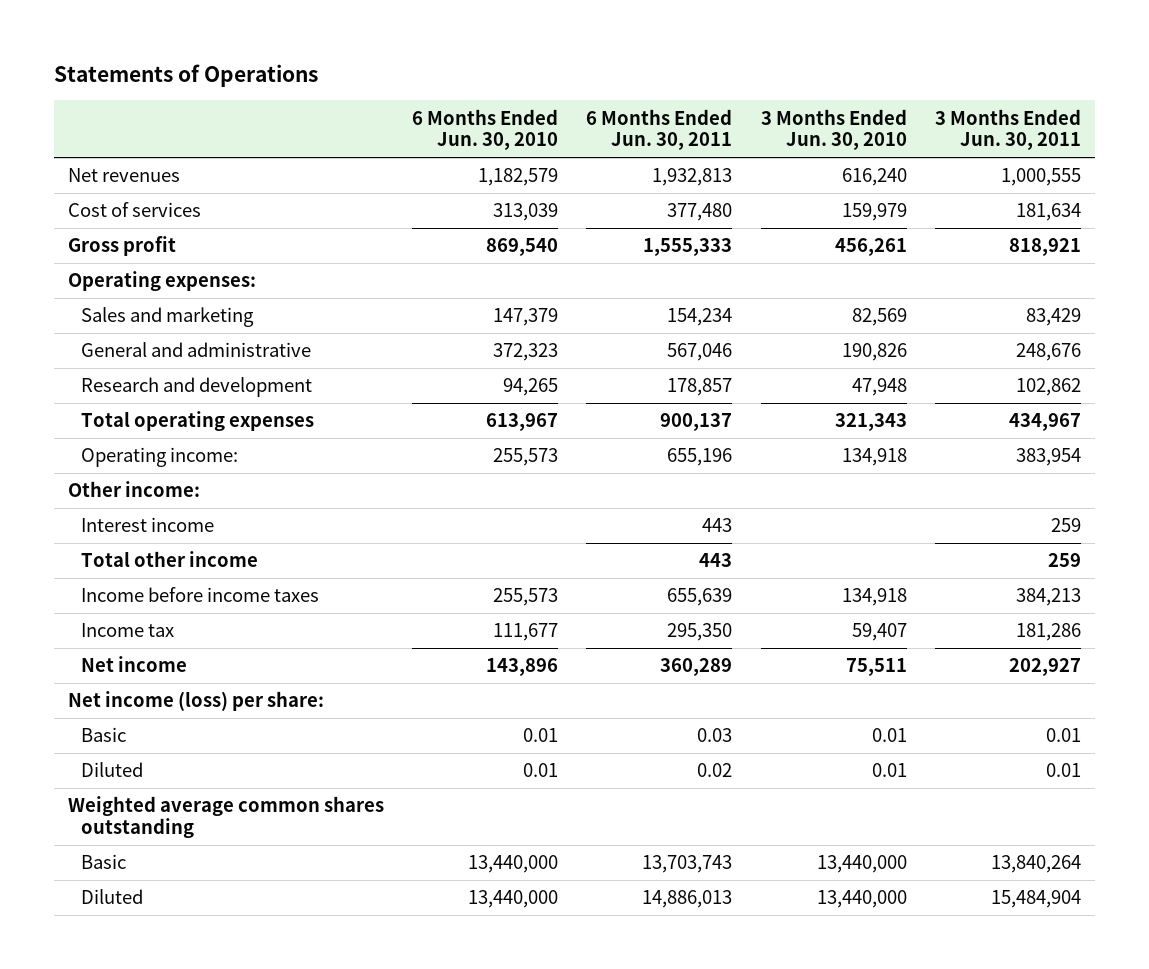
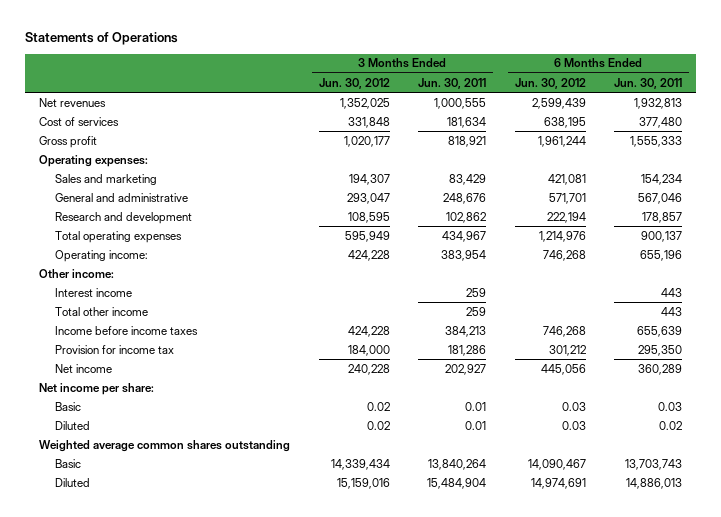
- | 6 Months Ended Jun. 30, 2010 | 6 Months Ended Jun. 30, 2011 | 3 Months Ended Jun. 30, 2010 | 3 Months Ended Jun. 30, 2011
+ | 3 Months Ended Jun. 30, 2012 | 3 Months Ended Jun. 30, 2011 | 6 Months Ended Jun. 30, 2012 | 6 Months Ended Jun. 30, 2011
- Income tax | 111,677 | 295,350 | 59,407 | 181,286
+ Provision for income tax | 184,000 | 181,286 | 301,212 | 295,350
- Net income (loss) per share:
+ Net income per share:

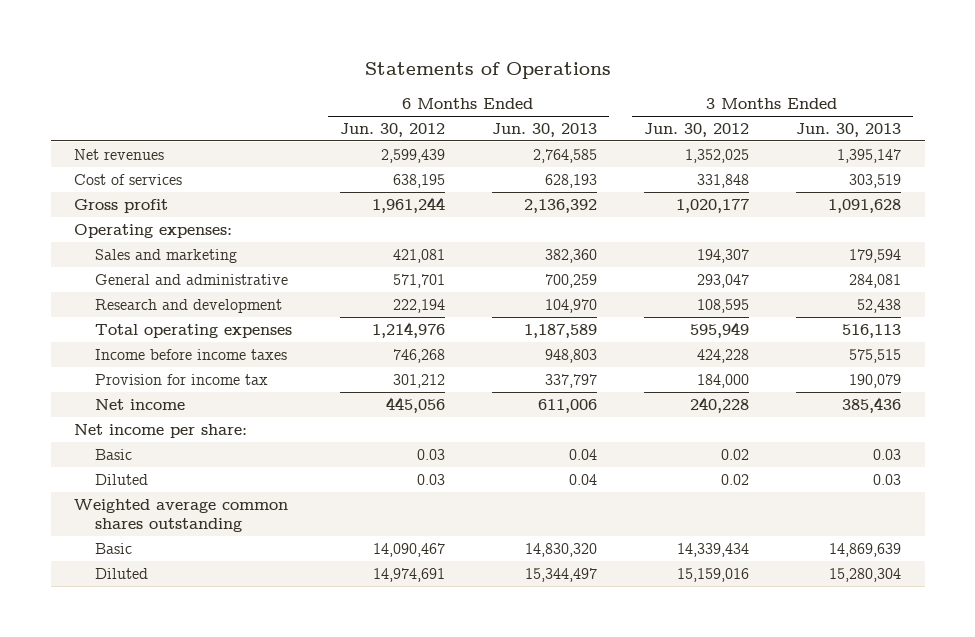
- | 3 Months Ended Jun. 30, 2012 | 3 Months Ended Jun. 30, 2011 | 6 Months Ended Jun. 30, 2012 | 6 Months Ended Jun. 30, 2011
+ | 6 Months Ended Jun. 30, 2012 | 6 Months Ended Jun. 30, 2013 | 3 Months Ended Jun. 30, 2012 | 3 Months Ended Jun. 30, 2013
- Operating income: | 424,228 | 383,954 | 746,268 | 655,196
- Other income:
- Interest income | | 259 | | 443
- Total other income | | 259 | | 443

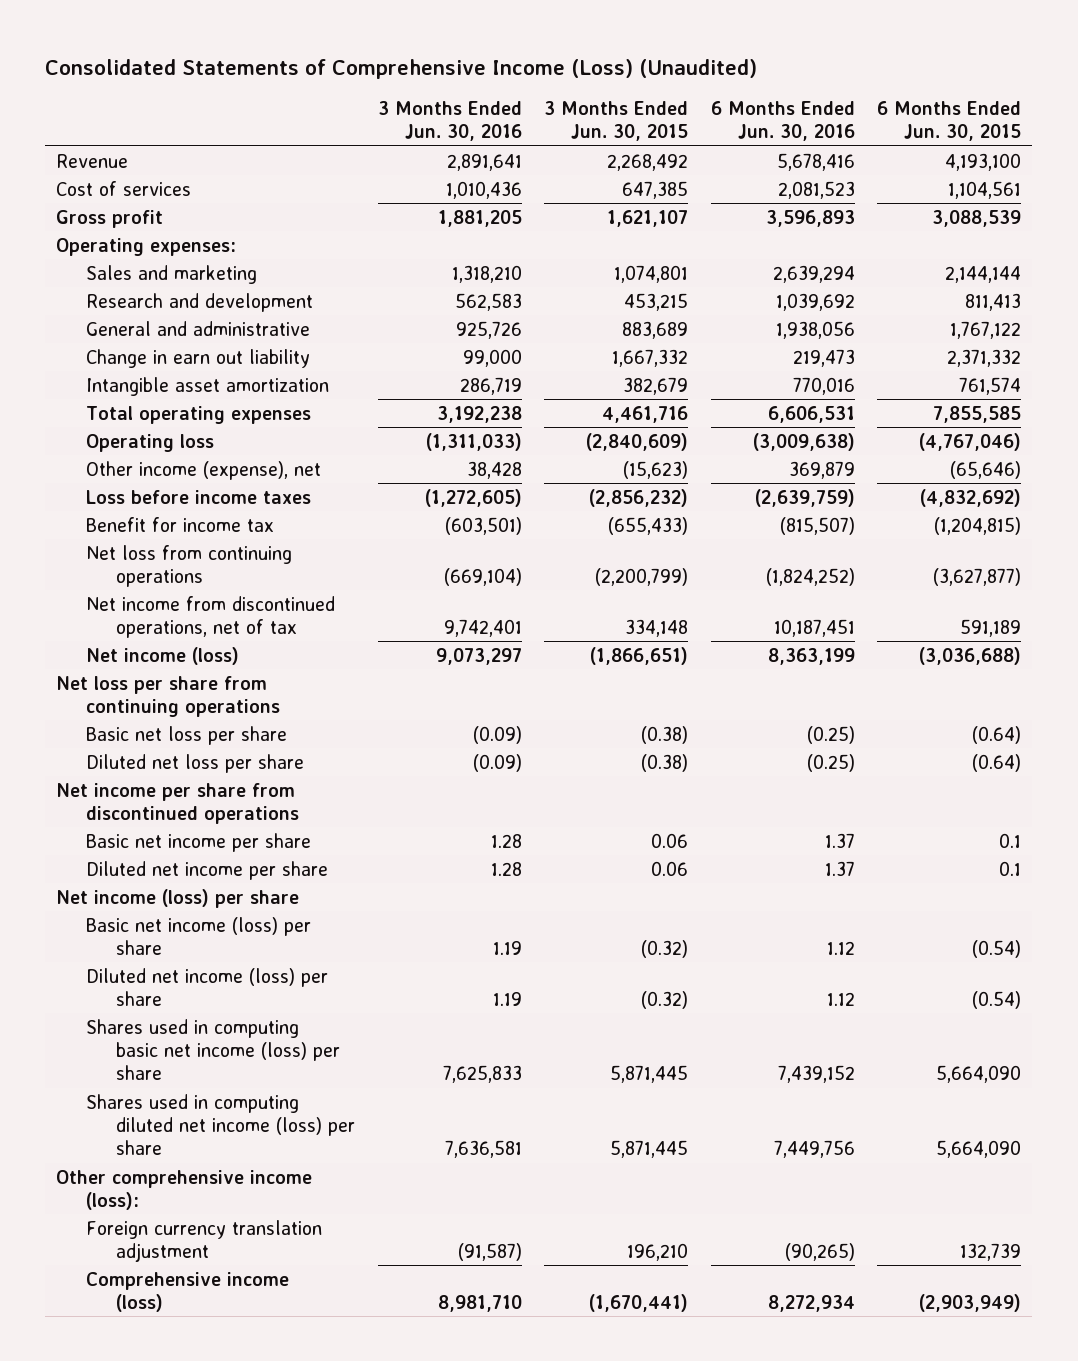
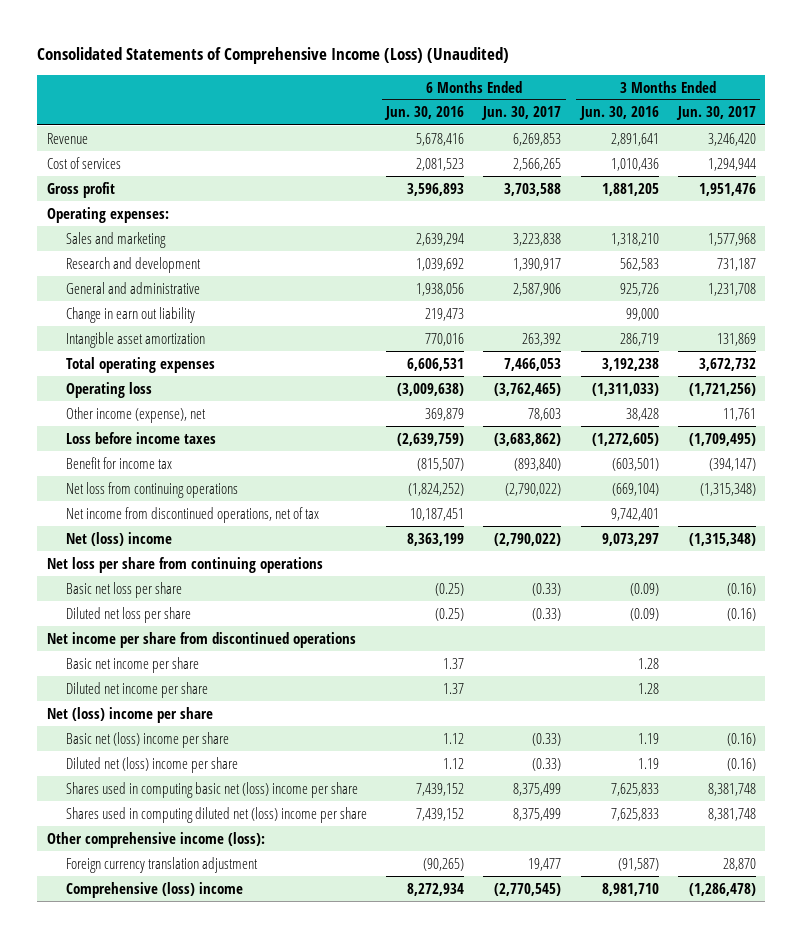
- | 3 Months Ended Jun. 30, 2016 | 3 Months Ended Jun. 30, 2015 | 6 Months Ended Jun. 30, 2016 | 6 Months Ended Jun. 30, 2015
+ | 6 Months Ended Jun. 30, 2016 | 6 Months Ended Jun. 30, 2017 | 3 Months Ended Jun. 30, 2016 | 3 Months Ended Jun. 30, 2017
- Net income (loss) | 9,073,297 | (1,866,651) | 8,363,199 | (3,036,688)
+ Net (loss) income | 8,363,199 | (2,790,022) | 9,073,297 | (1,315,348)
- Net income (loss) per share
- Basic net income (loss) per share | 1.19 | (0.32) | 1.12 | (0.54)
- Diluted net income (loss) per share | 1.19 | (0.32) | 1.12 | (0.54)
- Shares used in computing basic net income (loss) per share | 7,625,833 | 5,871,445 | 7,439,152 | 5,664,090
- Shares used in computing diluted net income (loss) per share | 7,636,581 | 5,871,445 | 7,449,756 | 5,664,090
+ Net (loss) income per share
+ Basic net (loss) income per share | 1.12 | (0.33) | 1.19 | (0.16)
+ Diluted net (loss) income per share | 1.12 | (0.33) | 1.19 | (0.16)
+ Shares used in computing basic net (loss) income per share | 7,439,152 | 8,375,499 | 7,625,833 | 8,381,748
+ Shares used in computing diluted net (loss) income per share | 7,439,152 | 8,375,499 | 7,625,833 | 8,381,748
- Comprehensive income (loss) | 8,981,710 | (1,670,441) | 8,272,934 | (2,903,949)
+ Comprehensive (loss) income | 8,272,934 | (2,770,545) | 8,981,710 | (1,286,478)

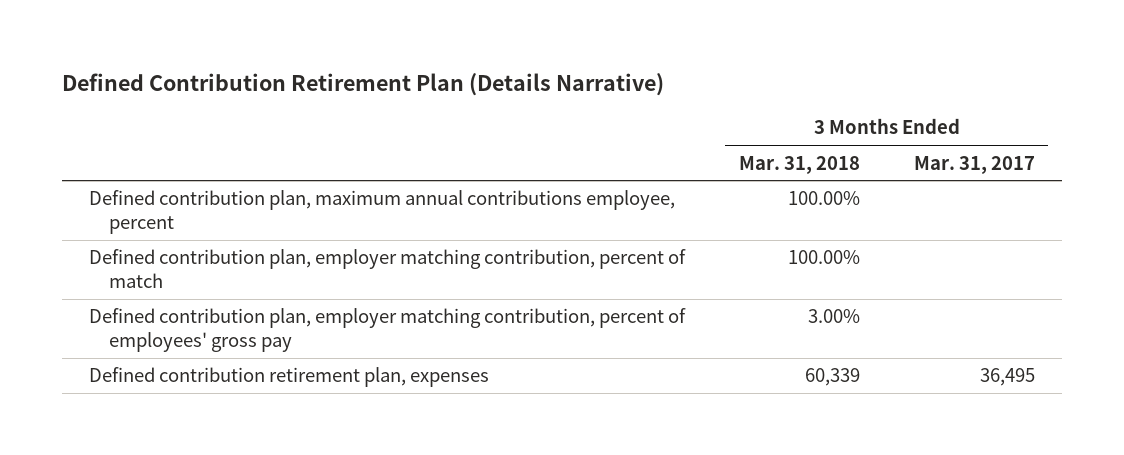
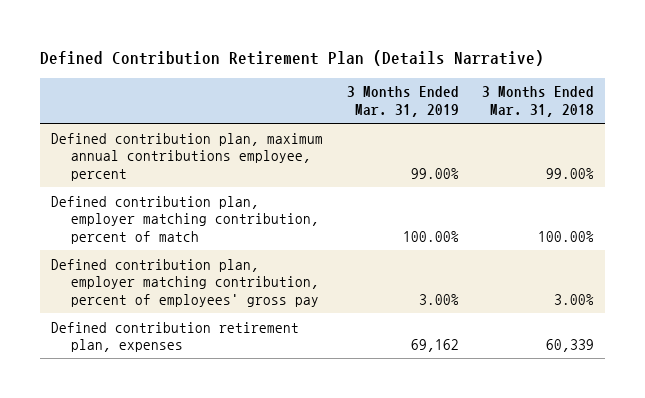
- | 3 Months Ended Mar. 31, 2018 | 3 Months Ended Mar. 31, 2017
+ | 3 Months Ended Mar. 31, 2019 | 3 Months Ended Mar. 31, 2018
- Defined contribution plan, maximum annual contributions employee, percent | 100.00% |
+ Defined contribution plan, maximum annual contributions employee, percent | 99.00% | 99.00%

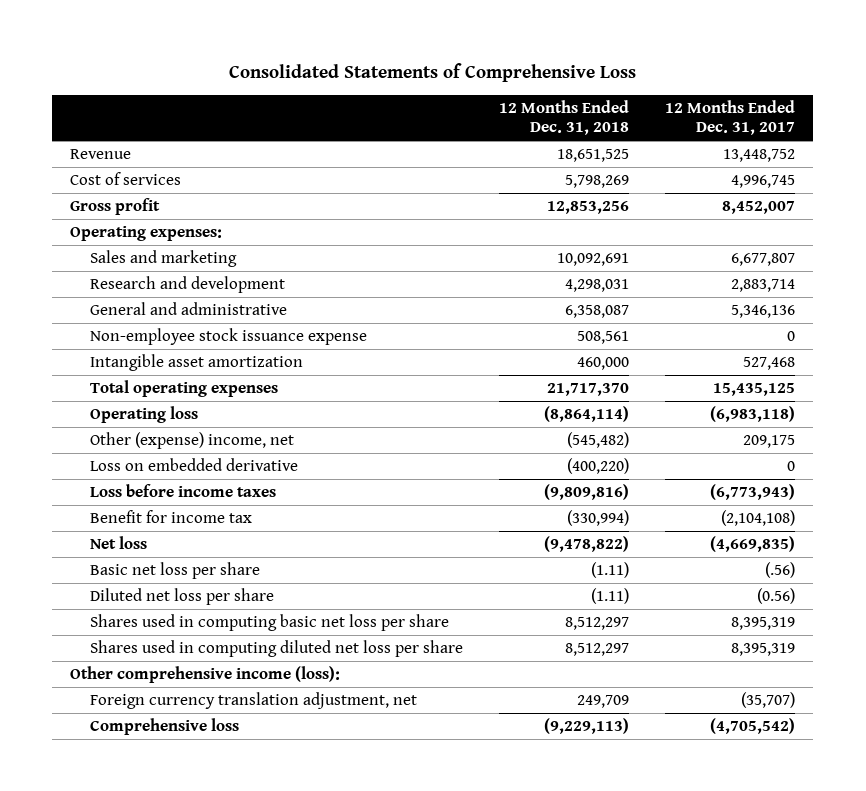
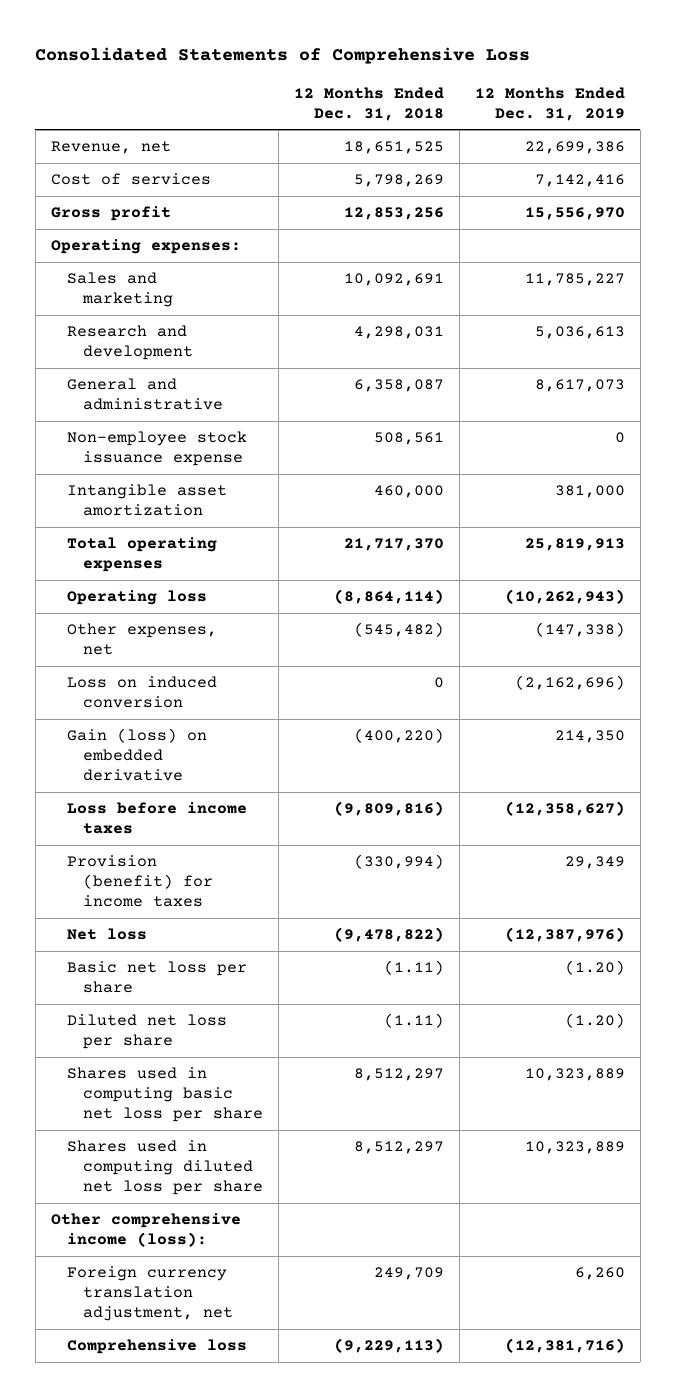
- | 12 Months Ended Dec. 31, 2018 | 12 Months Ended Dec. 31, 2017
+ | 12 Months Ended Dec. 31, 2018 | 12 Months Ended Dec. 31, 2019
- Revenue | 18,651,525 | 13,448,752
+ Revenue, net | 18,651,525 | 22,699,386
- Other (expense) income, net | (545,482) | 209,175
- Loss on embedded derivative | (400,220) | 0
+ Other expenses, net | (545,482) | (147,338)
+ Loss on induced conversion | 0 | (2,162,696)
+ Gain (loss) on embedded derivative | (400,220) | 214,350
- Benefit for income tax | (330,994) | (2,104,108)
+ Provision (benefit) for income taxes | (330,994) | 29,349

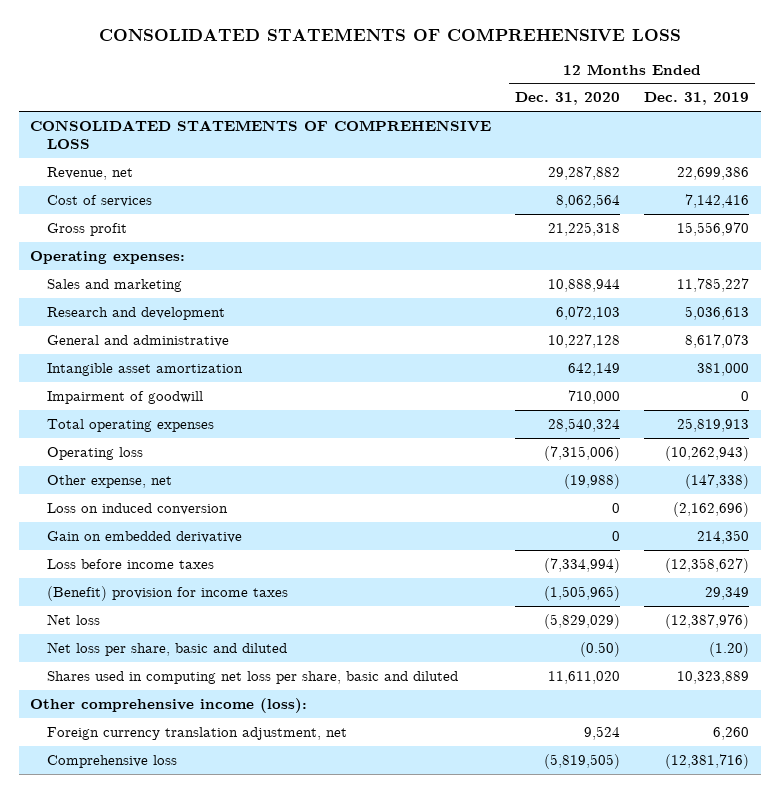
- Consolidated Statements of Comprehensive Loss
+ CONSOLIDATED STATEMENTS OF COMPREHENSIVE LOSS
- | 12 Months Ended Dec. 31, 2018 | 12 Months Ended Dec. 31, 2019
+ | 12 Months Ended Dec. 31, 2020 | 12 Months Ended Dec. 31, 2019
+ CONSOLIDATED STATEMENTS OF COMPREHENSIVE LOSS
- Non-employee stock issuance expense | 508,561 | 0
+ Impairment of goodwill | 710,000 | 0
- Other expenses, net | (545,482) | (147,338)
+ Other expense, net | (19,988) | (147,338)
- Gain (loss) on embedded derivative | (400,220) | 214,350
+ Gain on embedded derivative | 0 | 214,350
- Provision (benefit) for income taxes | (330,994) | 29,349
+ (Benefit) provision for income taxes | (1,505,965) | 29,349
- Basic net loss per share | (1.11) | (1.20)
- Diluted net loss per share | (1.11) | (1.20)
- Shares used in computing basic net loss per share | 8,512,297 | 10,323,889
- Shares used in computing diluted net loss per share | 8,512,297 | 10,323,889
+ Net loss per share, basic and diluted | (0.50) | (1.20)
+ Shares used in computing net loss per share, basic and diluted | 11,611,020 | 10,323,889

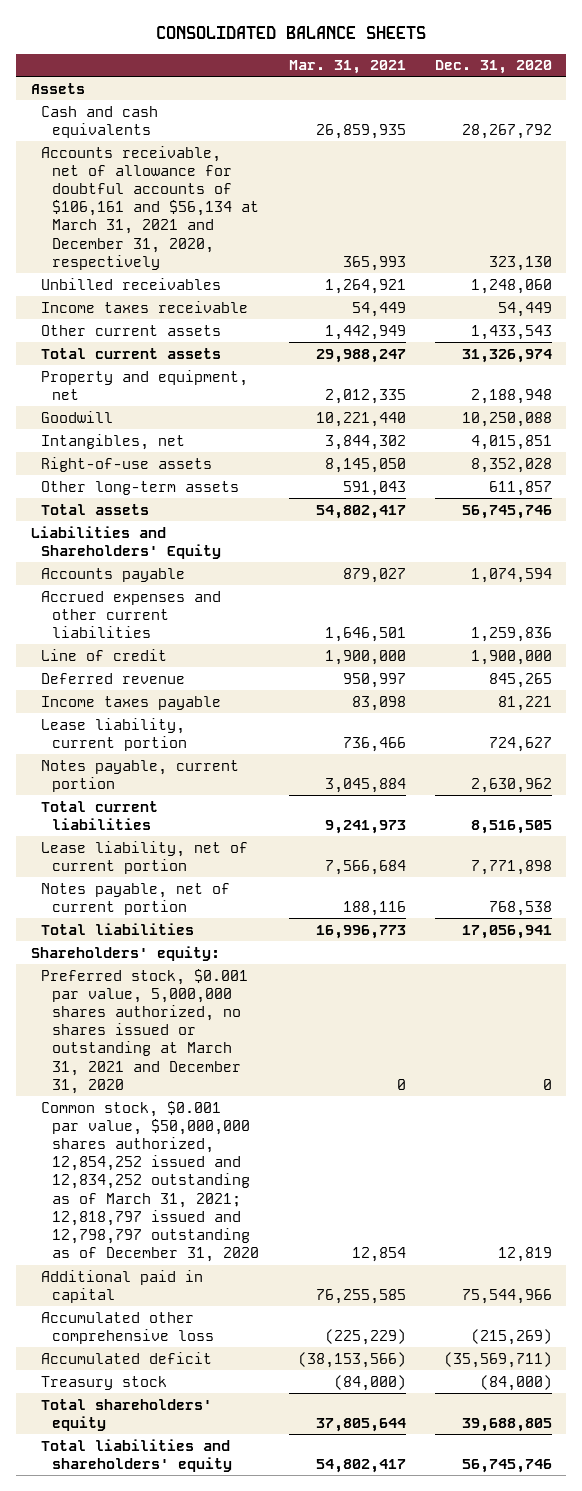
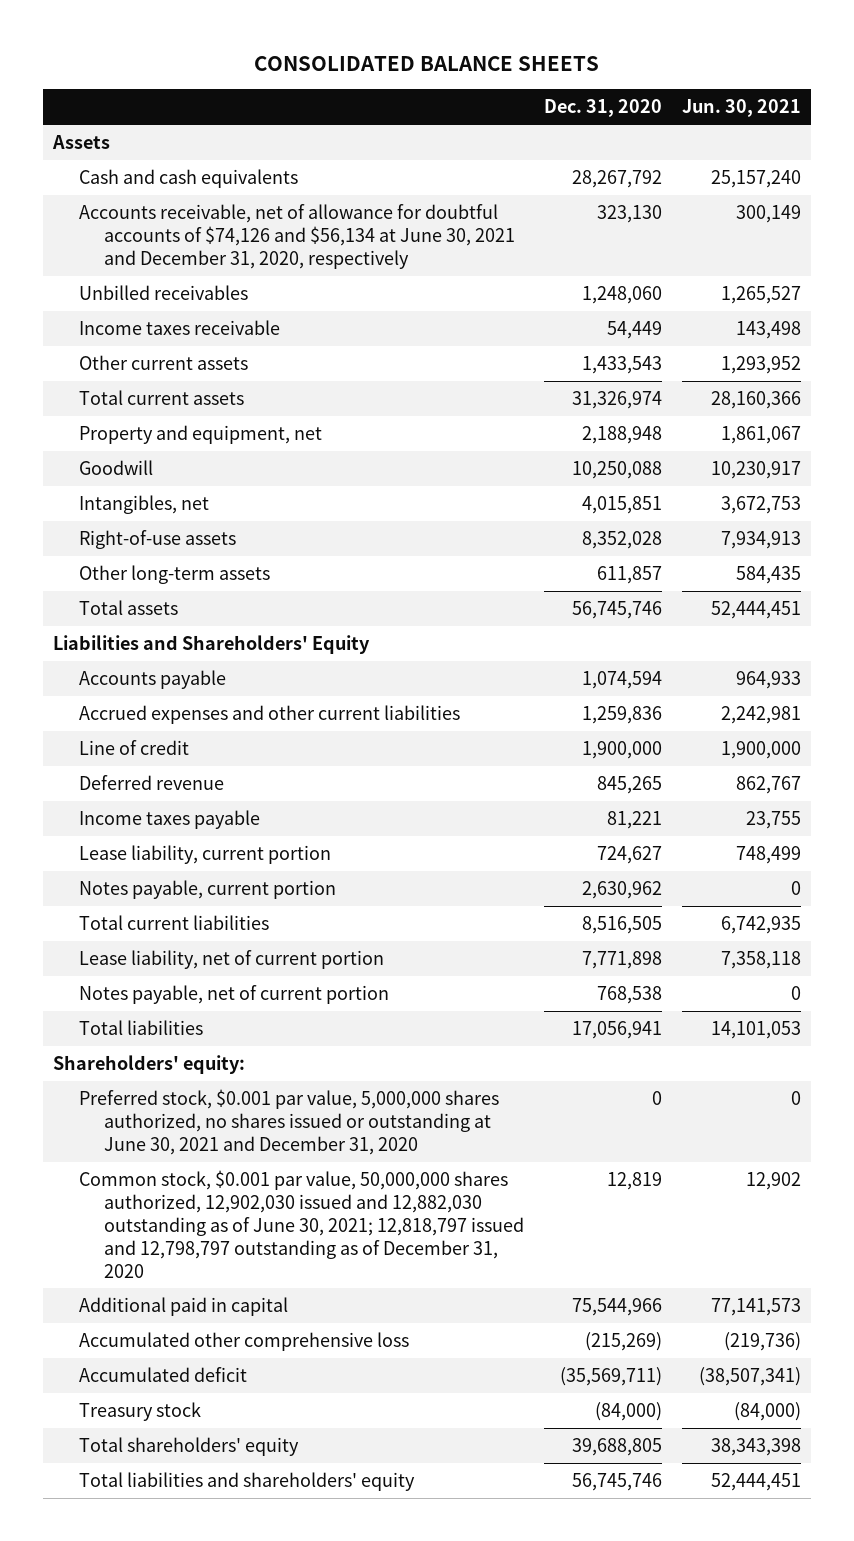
- | Mar. 31, 2021 | Dec. 31, 2020
+ | Dec. 31, 2020 | Jun. 30, 2021
- Accounts receivable, net of allowance for doubtful accounts of $106,161 and $56,134 at March 31, 2021 and December 31, 2020, respectively | 365,993 | 323,130
+ Accounts receivable, net of allowance for doubtful accounts of $74,126 and $56,134 at June 30, 2021 and December 31, 2020, respectively | 323,130 | 300,149
- Preferred stock, $0.001 par value, 5,000,000 shares authorized, no shares issued or outstanding at March 31, 2021 and December 31, 2020 | 0 | 0
- Common stock, $0.001 par value, $50,000,000 shares authorized, 12,854,252 issued and 12,834,252 outstanding as of March 31, 2021; 12,818,797 issued and 12,798,797 outstanding as of December 31, 2020 | 12,854 | 12,819
+ Preferred stock, $0.001 par value, 5,000,000 shares authorized, no shares issued or outstanding at June 30, 2021 and December 31, 2020 | 0 | 0
+ Common stock, $0.001 par value, 50,000,000 shares authorized, 12,902,030 issued and 12,882,030 outstanding as of June 30, 2021; 12,818,797 issued and 12,798,797 outstanding as of December 31, 2020 | 12,819 | 12,902

